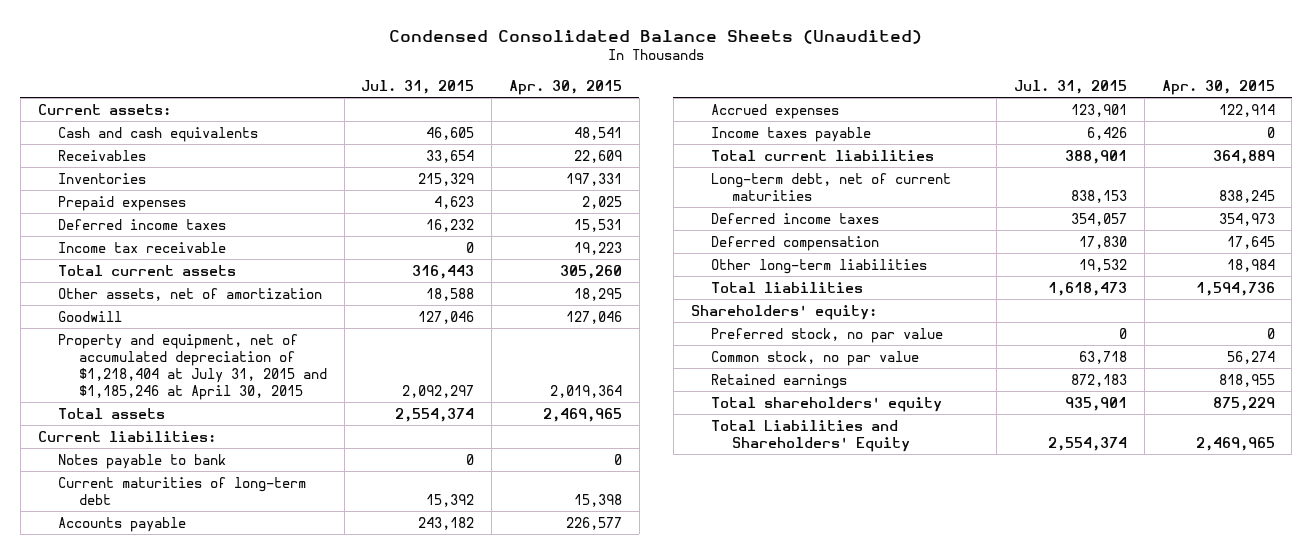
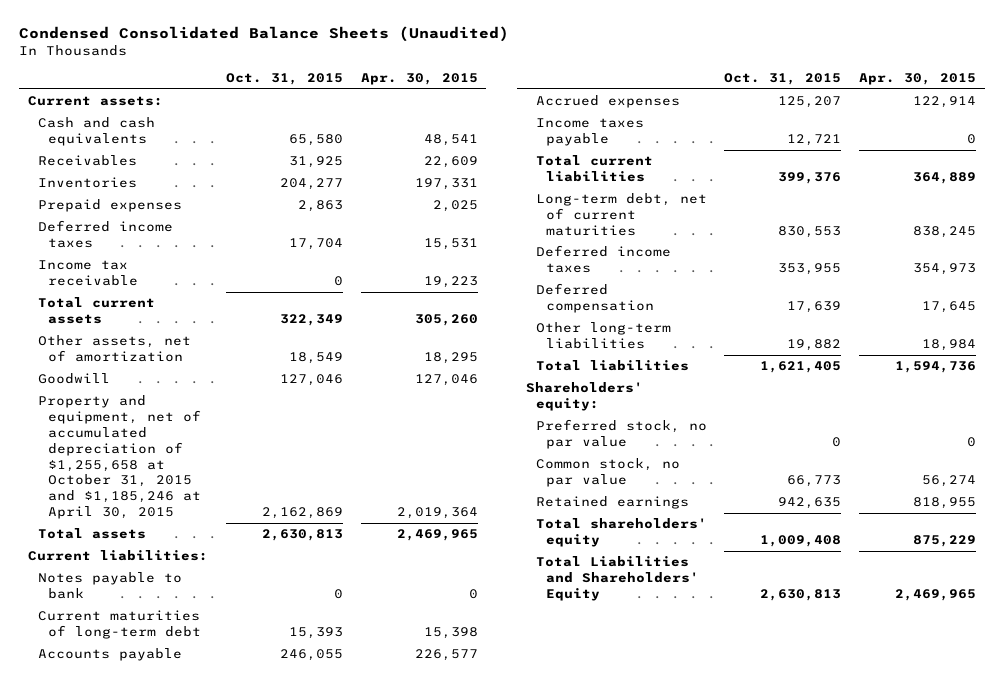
- | Jul. 31, 2015 | Apr. 30, 2015
+ | Oct. 31, 2015 | Apr. 30, 2015
- Property and equipment, net of accumulated depreciation of $1,218,404 at July 31, 2015 and $1,185,246 at April 30, 2015 | 2,092,297 | 2,019,364
+ Property and equipment, net of accumulated depreciation of $1,255,658 at October 31, 2015 and $1,185,246 at April 30, 2015 | 2,162,869 | 2,019,364

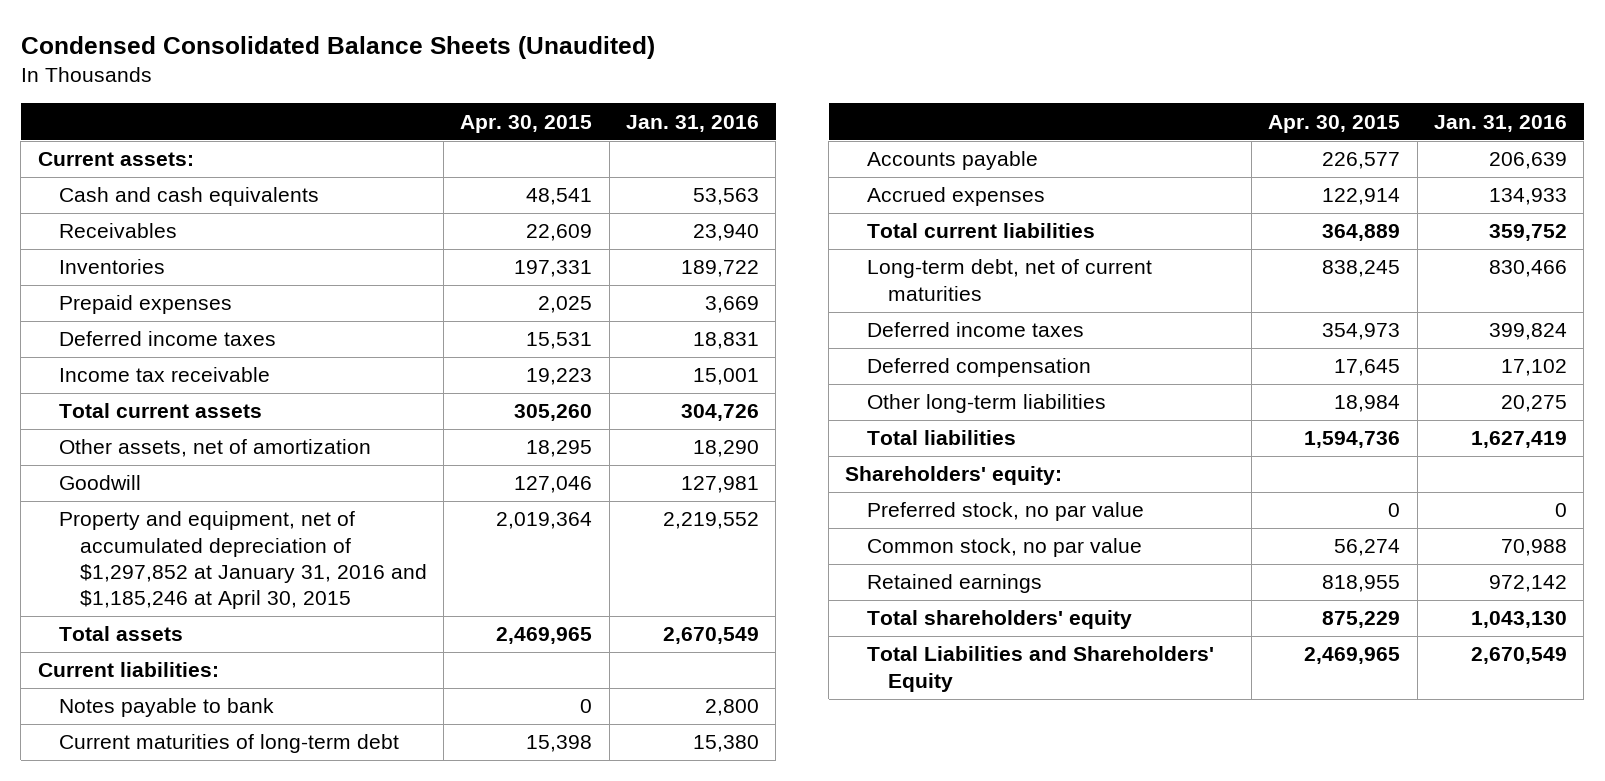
- | Oct. 31, 2015 | Apr. 30, 2015
+ | Apr. 30, 2015 | Jan. 31, 2016
- Property and equipment, net of accumulated depreciation of $1,255,658 at October 31, 2015 and $1,185,246 at April 30, 2015 | 2,162,869 | 2,019,364
+ Property and equipment, net of accumulated depreciation of $1,297,852 at January 31, 2016 and $1,185,246 at April 30, 2015 | 2,019,364 | 2,219,552
- Income taxes payable | 12,721 | 0

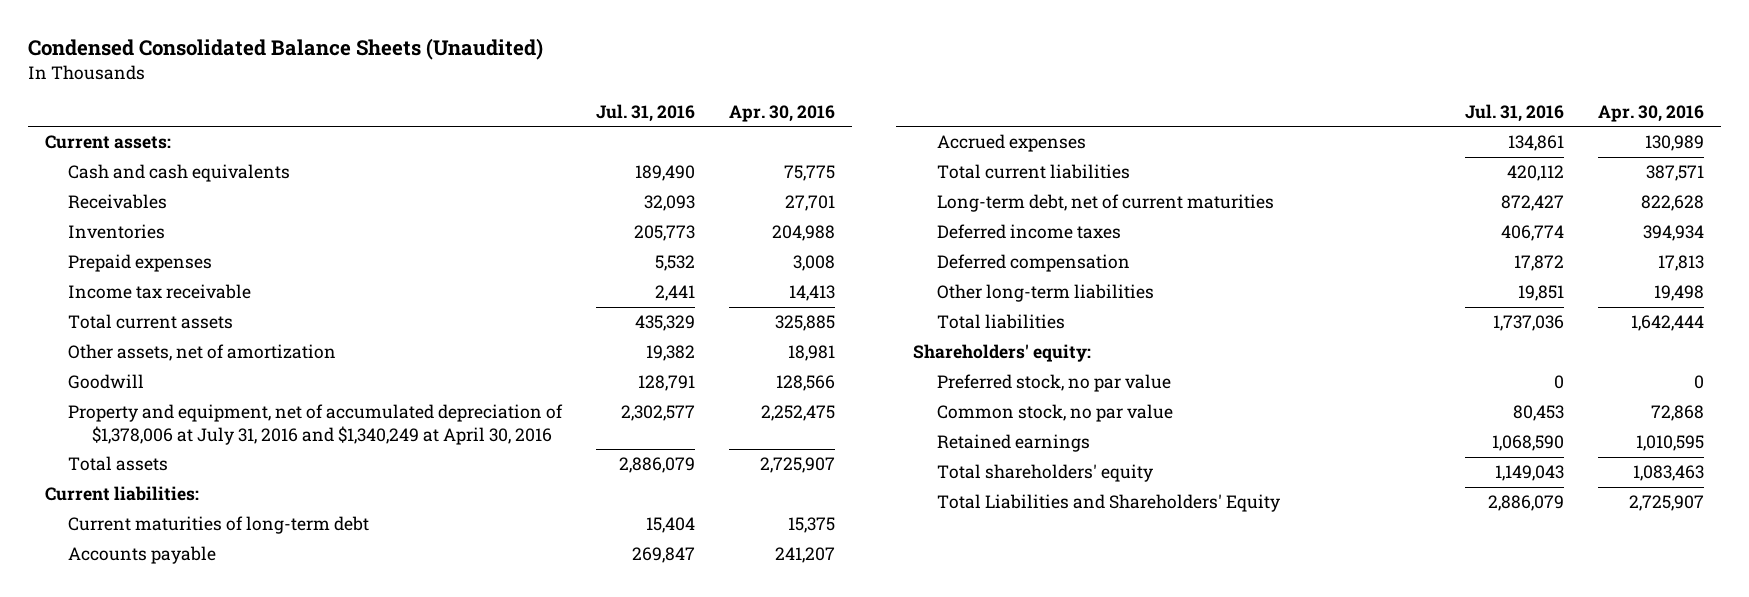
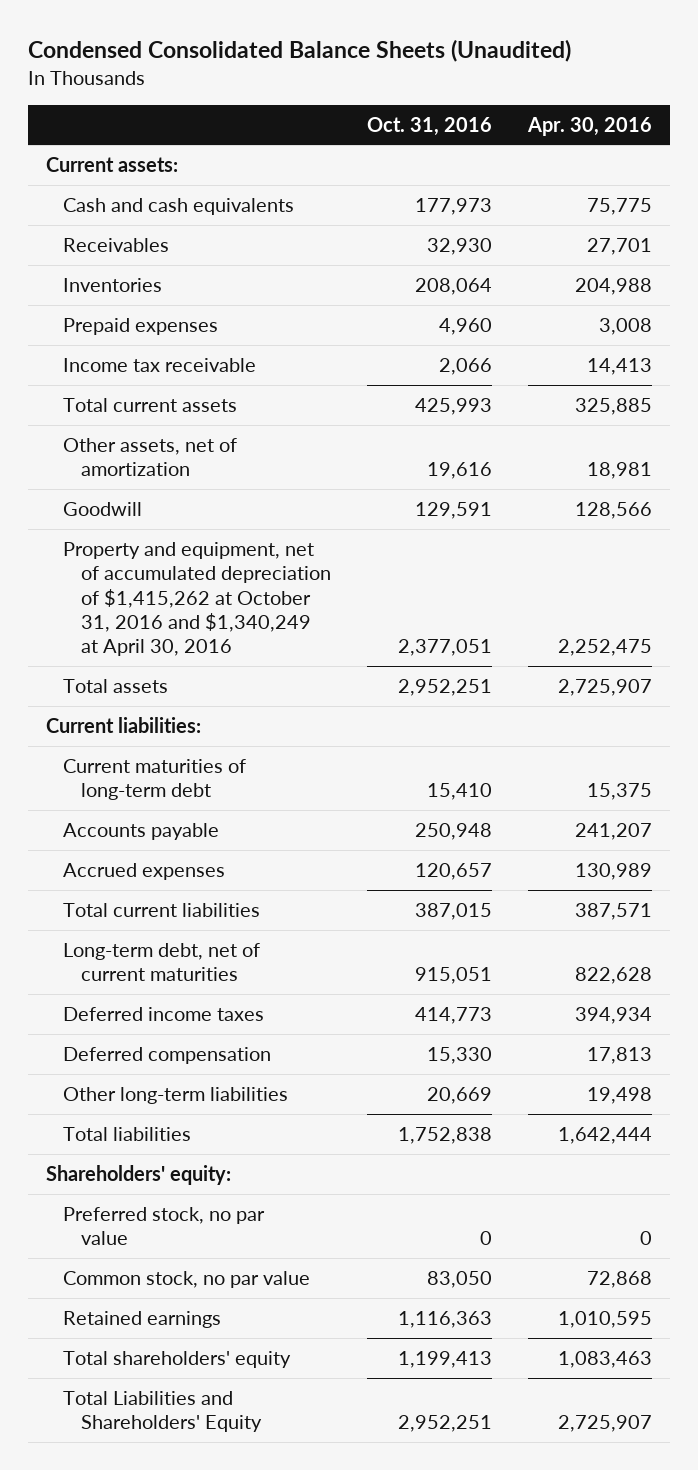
- | Jul. 31, 2016 | Apr. 30, 2016
+ | Oct. 31, 2016 | Apr. 30, 2016
- Property and equipment, net of accumulated depreciation of $1,378,006 at July 31, 2016 and $1,340,249 at April 30, 2016 | 2,302,577 | 2,252,475
+ Property and equipment, net of accumulated depreciation of $1,415,262 at October 31, 2016 and $1,340,249 at April 30, 2016 | 2,377,051 | 2,252,475

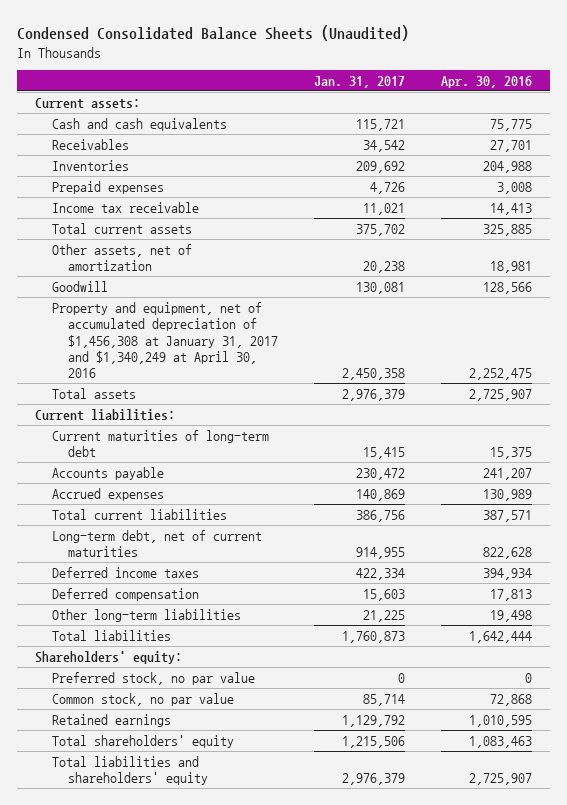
- | Oct. 31, 2016 | Apr. 30, 2016
+ | Jan. 31, 2017 | Apr. 30, 2016
- Property and equipment, net of accumulated depreciation of $1,415,262 at October 31, 2016 and $1,340,249 at April 30, 2016 | 2,377,051 | 2,252,475
+ Property and equipment, net of accumulated depreciation of $1,456,308 at January 31, 2017 and $1,340,249 at April 30, 2016 | 2,450,358 | 2,252,475
- Total Liabilities and Shareholders' Equity | 2,952,251 | 2,725,907
+ Total liabilities and shareholders' equity | 2,976,379 | 2,725,907

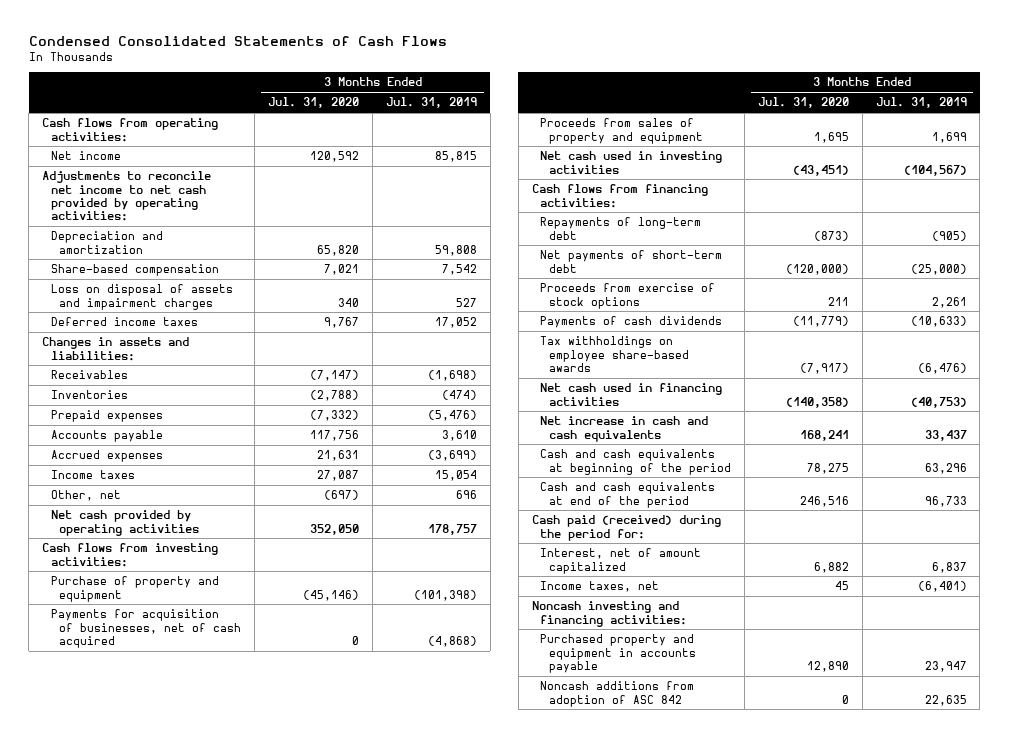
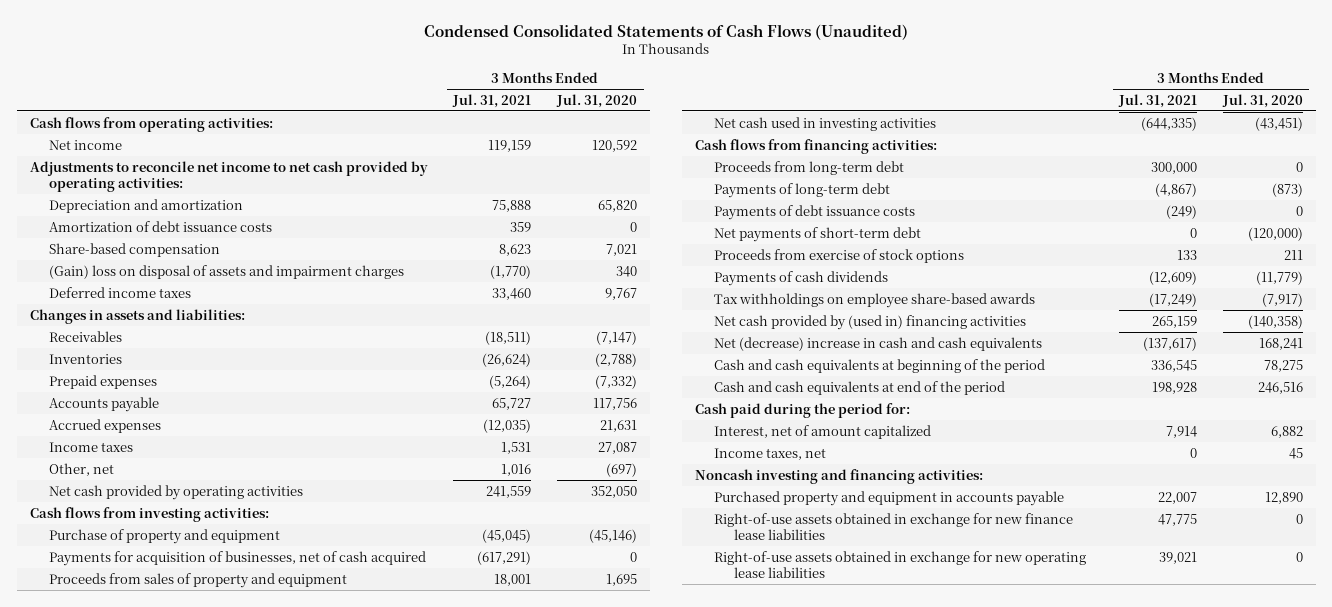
- Condensed Consolidated Statements of Cash Flows
+ Condensed Consolidated Statements of Cash Flows (Unaudited)
- | 3 Months Ended Jul. 31, 2020 | 3 Months Ended Jul. 31, 2019
+ | 3 Months Ended Jul. 31, 2021 | 3 Months Ended Jul. 31, 2020
+ Amortization of debt issuance costs | 359 | 0
- Loss on disposal of assets and impairment charges | 340 | 527
+ (Gain) loss on disposal of assets and impairment charges | (1,770) | 340
- Repayments of long-term debt | (873) | (905)
+ Proceeds from long-term debt | 300,000 | 0
+ Payments of long-term debt | (4,867) | (873)
+ Payments of debt issuance costs | (249) | 0
- Net cash used in financing activities | (140,358) | (40,753)
- Net increase in cash and cash equivalents | 168,241 | 33,437
+ Net cash provided by (used in) financing activities | 265,159 | (140,358)
+ Net (decrease) increase in cash and cash equivalents | (137,617) | 168,241
- Cash paid (received) during the period for:
+ Cash paid during the period for:
- Noncash additions from adoption of ASC 842 | 0 | 22,635
+ Right-of-use assets obtained in exchange for new finance lease liabilities | 47,775 | 0
+ Right-of-use assets obtained in exchange for new operating lease liabilities | 39,021 | 0

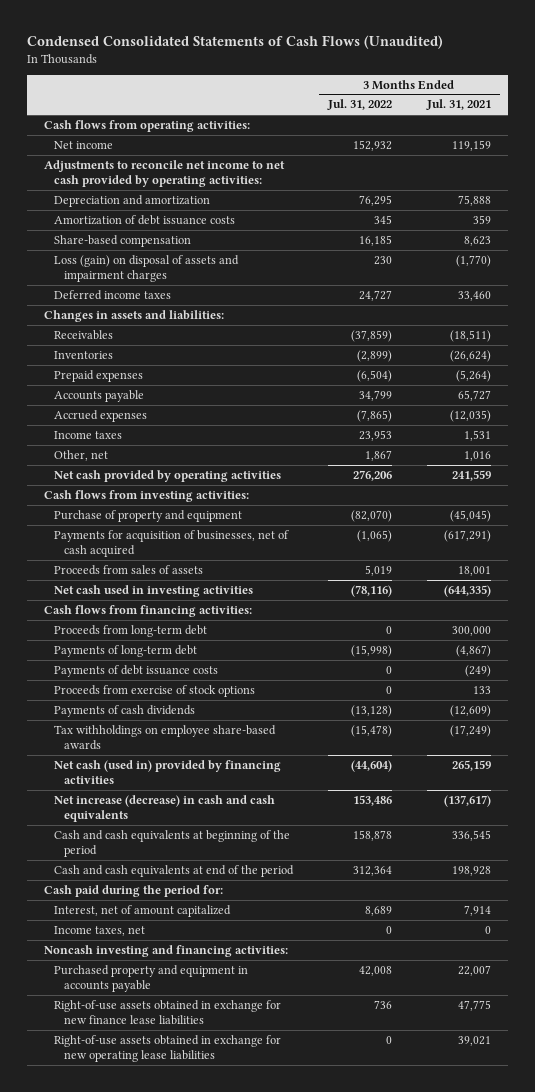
- | 3 Months Ended Jul. 31, 2021 | 3 Months Ended Jul. 31, 2020
+ | 3 Months Ended Jul. 31, 2022 | 3 Months Ended Jul. 31, 2021
- (Gain) loss on disposal of assets and impairment charges | (1,770) | 340
+ Loss (gain) on disposal of assets and impairment charges | 230 | (1,770)
- Proceeds from sales of property and equipment | 18,001 | 1,695
+ Proceeds from sales of assets | 5,019 | 18,001
- Net payments of short-term debt | 0 | (120,000)
- Net cash provided by (used in) financing activities | 265,159 | (140,358)
- Net (decrease) increase in cash and cash equivalents | (137,617) | 168,241
+ Net cash (used in) provided by financing activities | (44,604) | 265,159
+ Net increase (decrease) in cash and cash equivalents | 153,486 | (137,617)

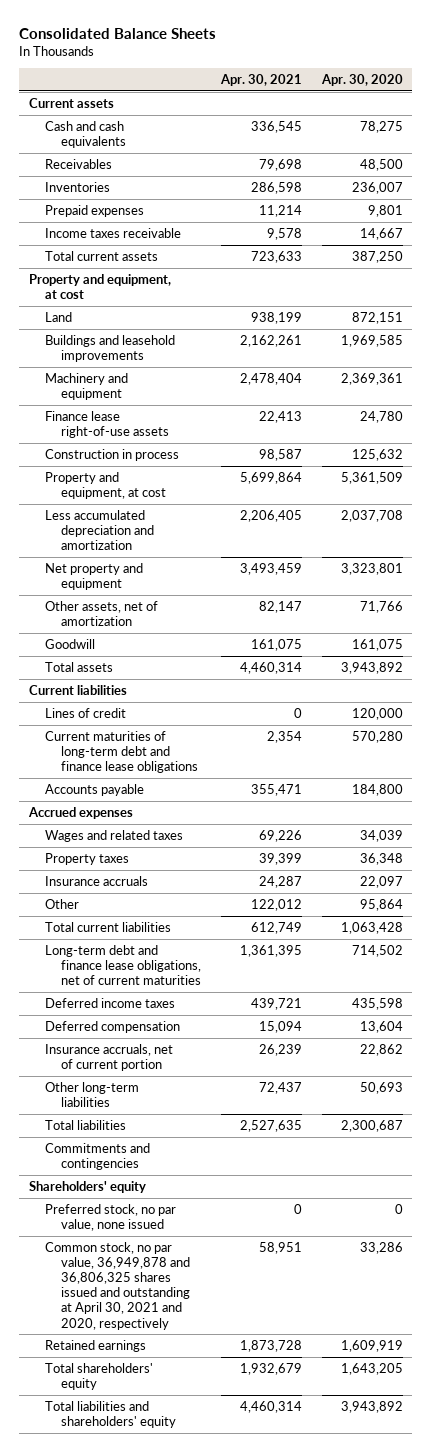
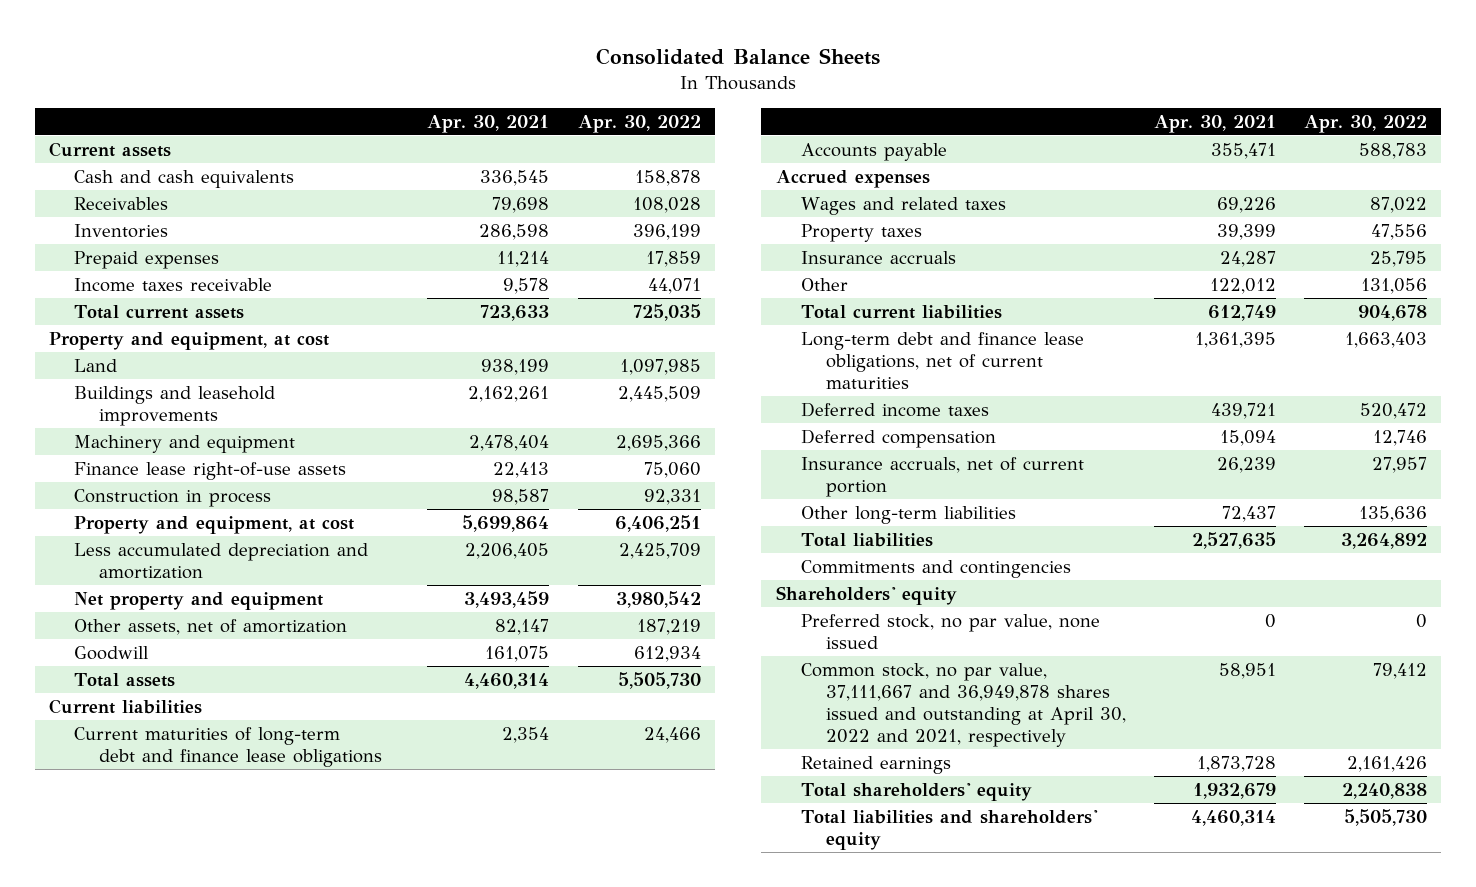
- | Apr. 30, 2021 | Apr. 30, 2020
+ | Apr. 30, 2021 | Apr. 30, 2022
- Lines of credit | 0 | 120,000
- Common stock, no par value, 36,949,878 and 36,806,325 shares issued and outstanding at April 30, 2021 and 2020, respectively | 58,951 | 33,286
+ Common stock, no par value, 37,111,667 and 36,949,878 shares issued and outstanding at April 30, 2022 and 2021, respectively | 58,951 | 79,412

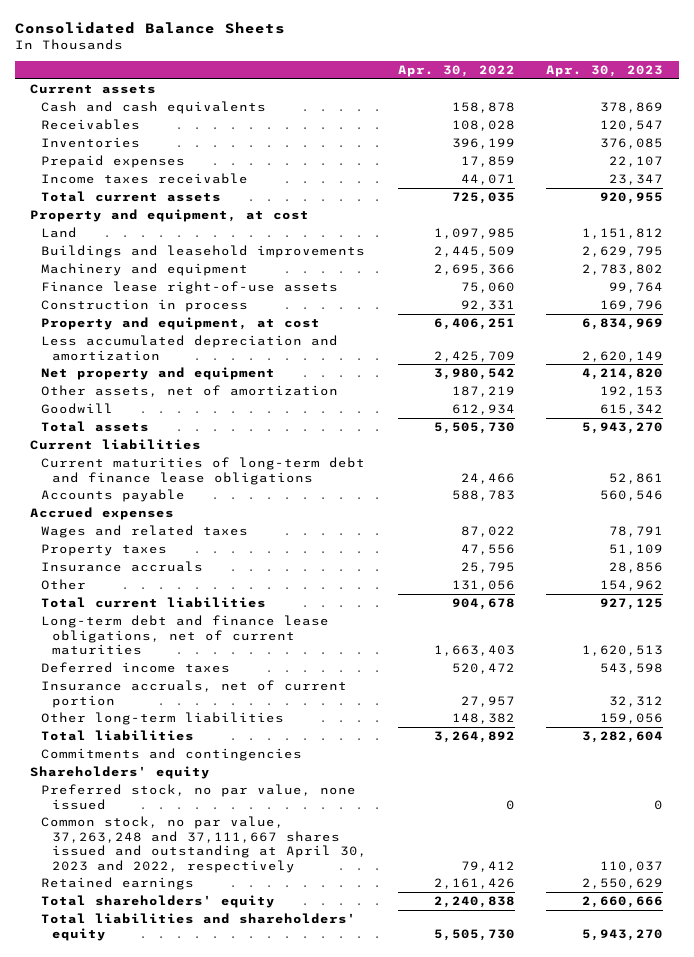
- | Apr. 30, 2021 | Apr. 30, 2022
+ | Apr. 30, 2022 | Apr. 30, 2023
- Deferred compensation | 15,094 | 12,746
- Other long-term liabilities | 72,437 | 135,636
+ Other long-term liabilities | 148,382 | 159,056
- Common stock, no par value, 37,111,667 and 36,949,878 shares issued and outstanding at April 30, 2022 and 2021, respectively | 58,951 | 79,412
+ Common stock, no par value, 37,263,248 and 37,111,667 shares issued and outstanding at April 30, 2023 and 2022, respectively | 79,412 | 110,037

